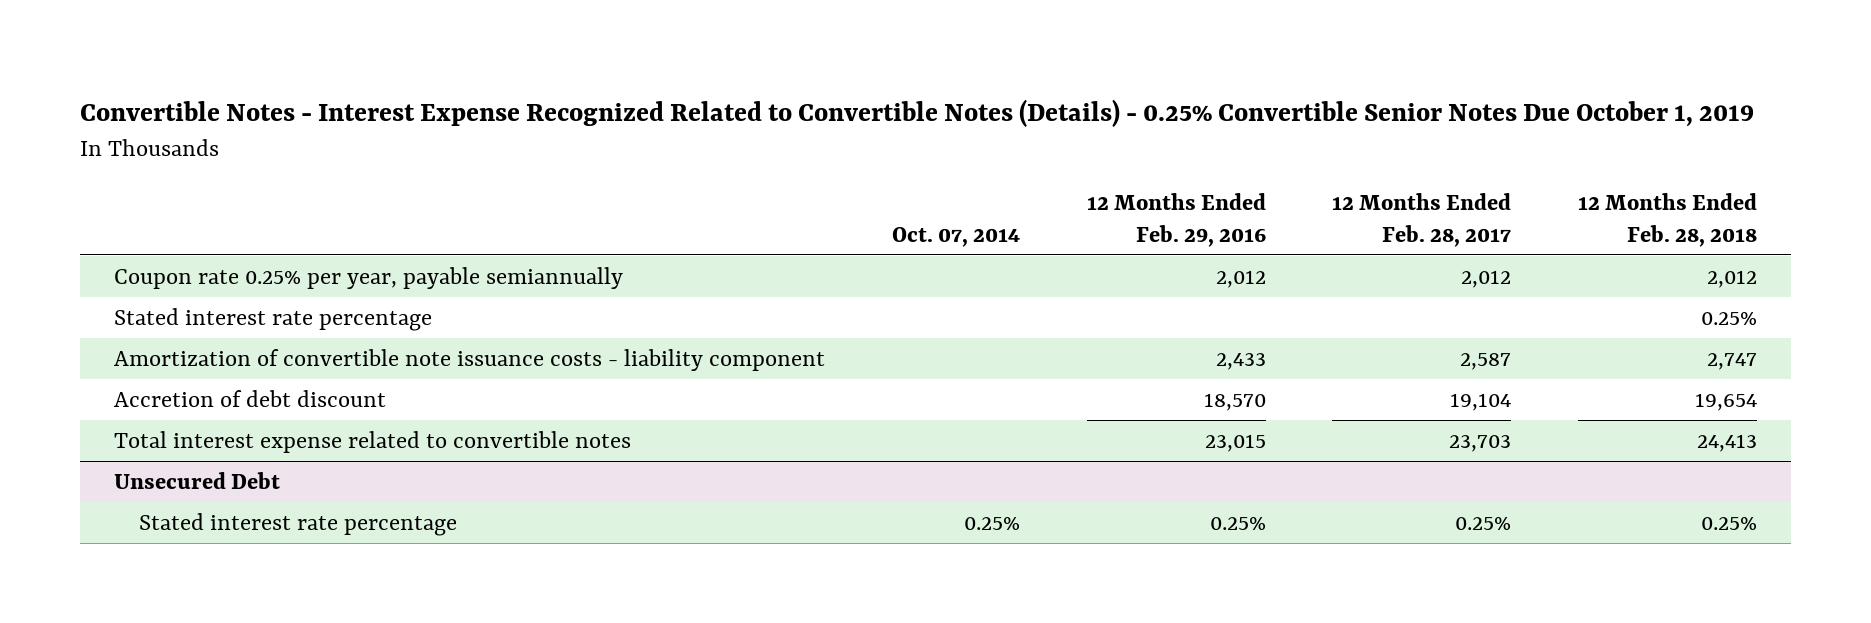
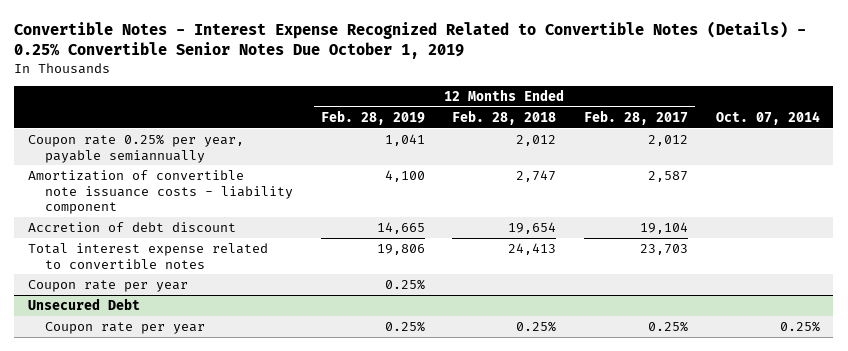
- | Oct. 07, 2014 | 12 Months Ended Feb. 29, 2016 | 12 Months Ended Feb. 28, 2017 | 12 Months Ended Feb. 28, 2018
+ | 12 Months Ended Feb. 28, 2019 | 12 Months Ended Feb. 28, 2018 | 12 Months Ended Feb. 28, 2017 | Oct. 07, 2014
- Stated interest rate percentage | | | | 0.25%
+ Coupon rate per year | 0.25% | | |
@ Unsecured Debt
- Stated interest rate percentage | 0.25% | 0.25% | 0.25% | 0.25%
+ Coupon rate per year | 0.25% | 0.25% | 0.25% | 0.25%

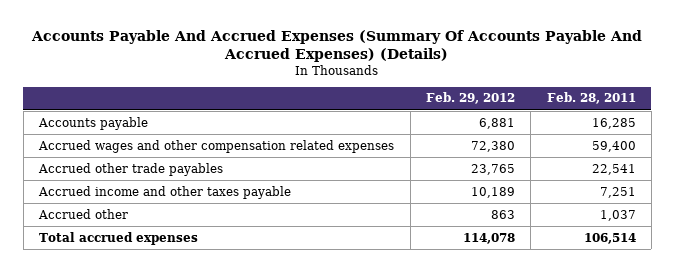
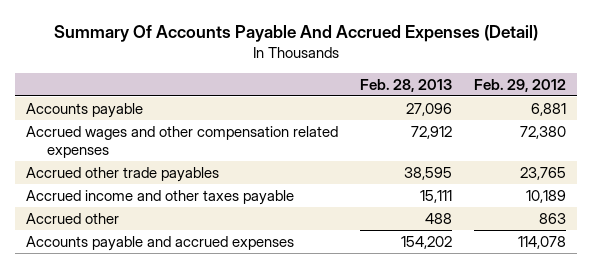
- Accounts Payable And Accrued Expenses (Summary Of Accounts Payable And Accrued Expenses) (Details)
+ Summary Of Accounts Payable And Accrued Expenses (Detail)
- | Feb. 29, 2012 | Feb. 28, 2011
+ | Feb. 28, 2013 | Feb. 29, 2012
- Total accrued expenses | 114,078 | 106,514
+ Accounts payable and accrued expenses | 154,202 | 114,078

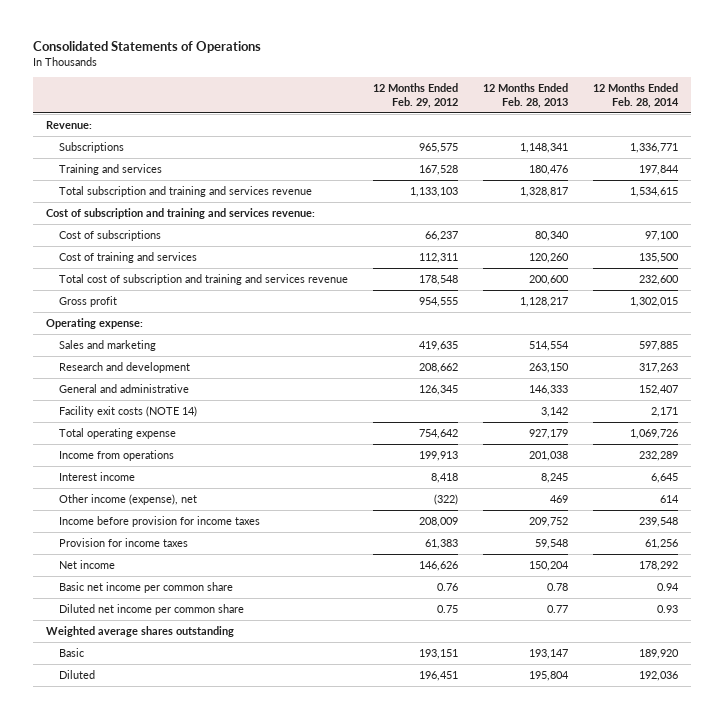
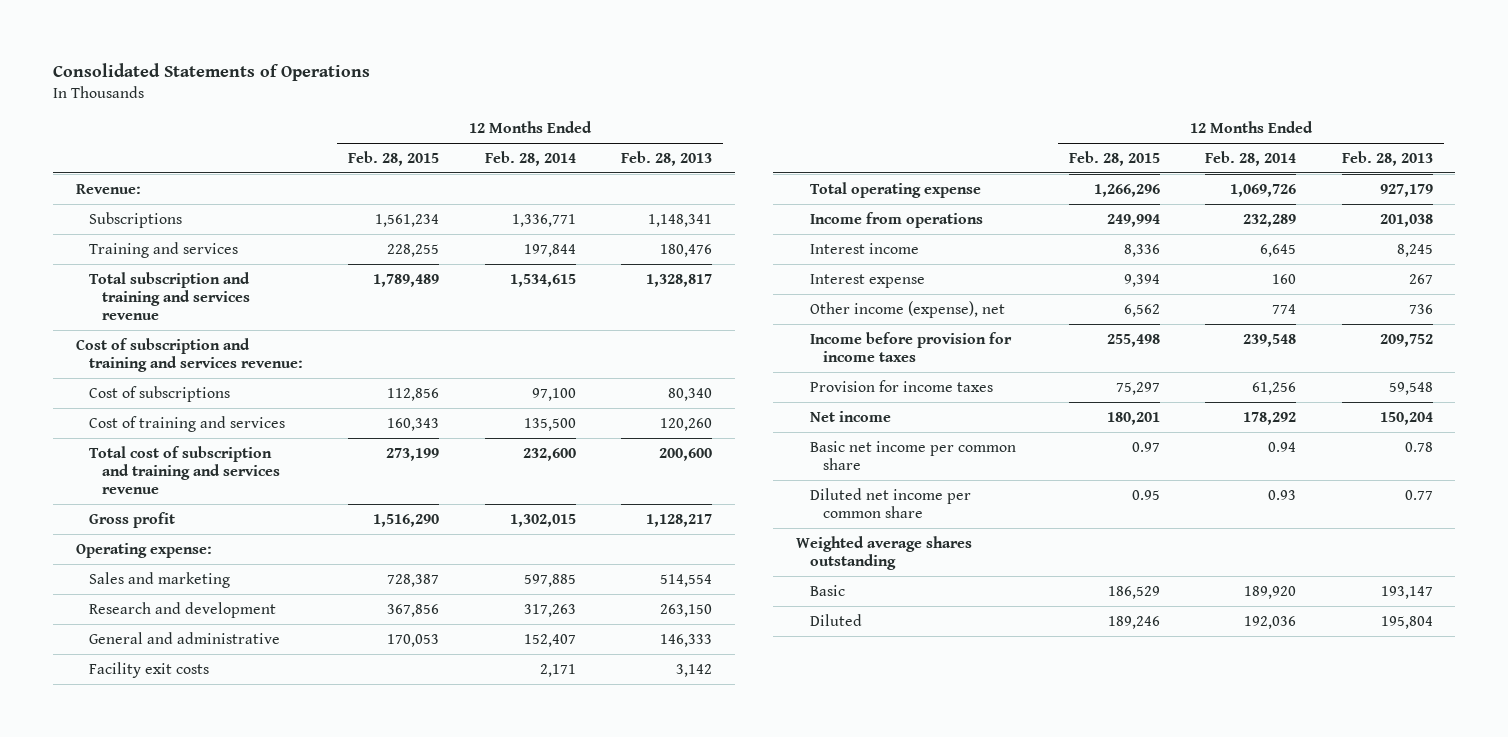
- | 12 Months Ended Feb. 29, 2012 | 12 Months Ended Feb. 28, 2013 | 12 Months Ended Feb. 28, 2014
+ | 12 Months Ended Feb. 28, 2015 | 12 Months Ended Feb. 28, 2014 | 12 Months Ended Feb. 28, 2013
- Facility exit costs (NOTE 14) | | 3,142 | 2,171
+ Facility exit costs | | 2,171 | 3,142
- Other income (expense), net | (322) | 469 | 614
+ Interest expense | 9,394 | 160 | 267
+ Other income (expense), net | 6,562 | 774 | 736

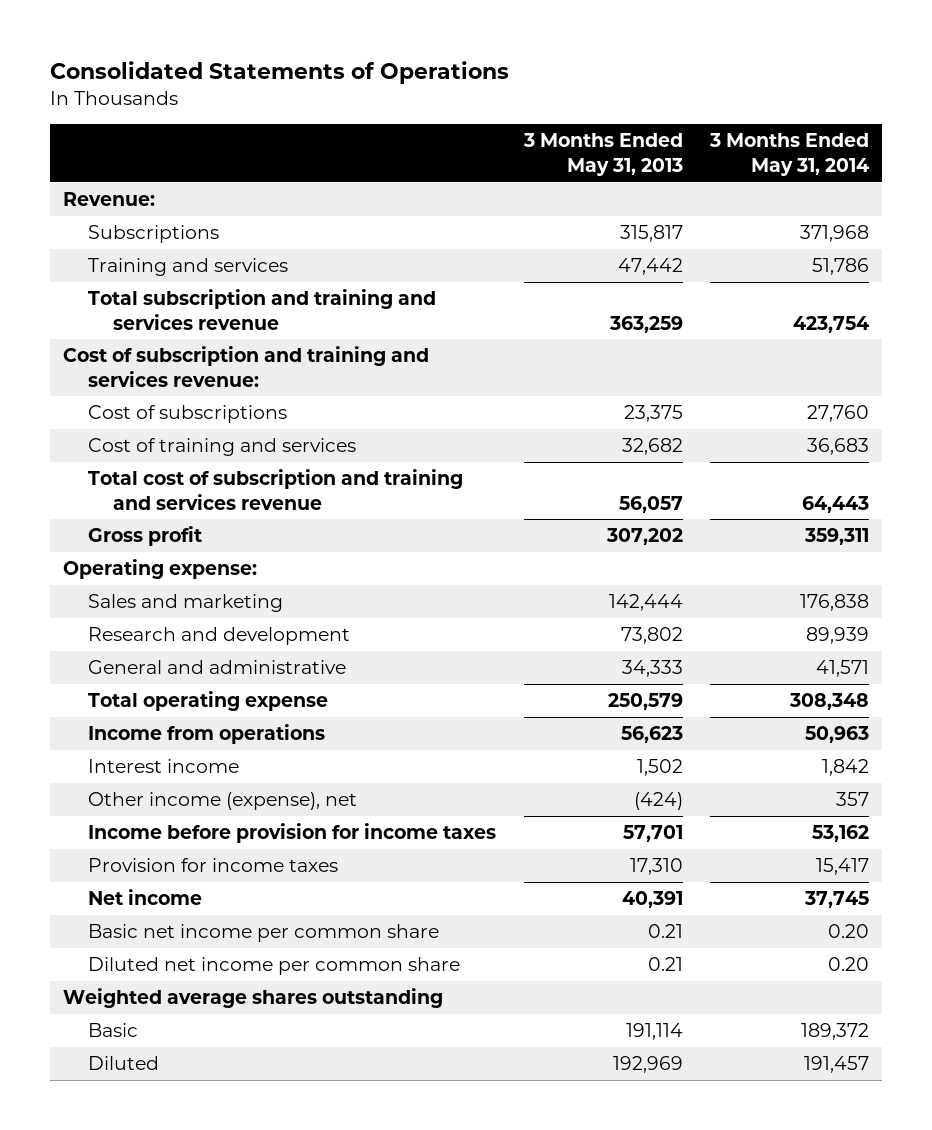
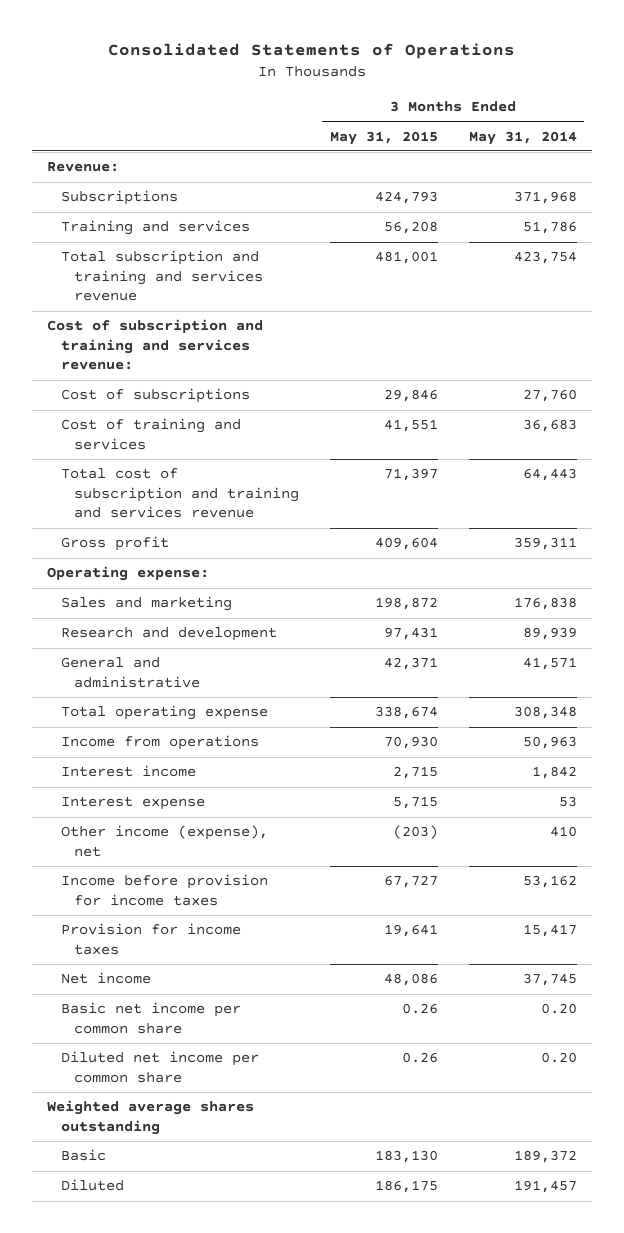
- | 3 Months Ended May 31, 2013 | 3 Months Ended May 31, 2014
+ | 3 Months Ended May 31, 2015 | 3 Months Ended May 31, 2014
- Other income (expense), net | (424) | 357
+ Interest expense | 5,715 | 53
+ Other income (expense), net | (203) | 410

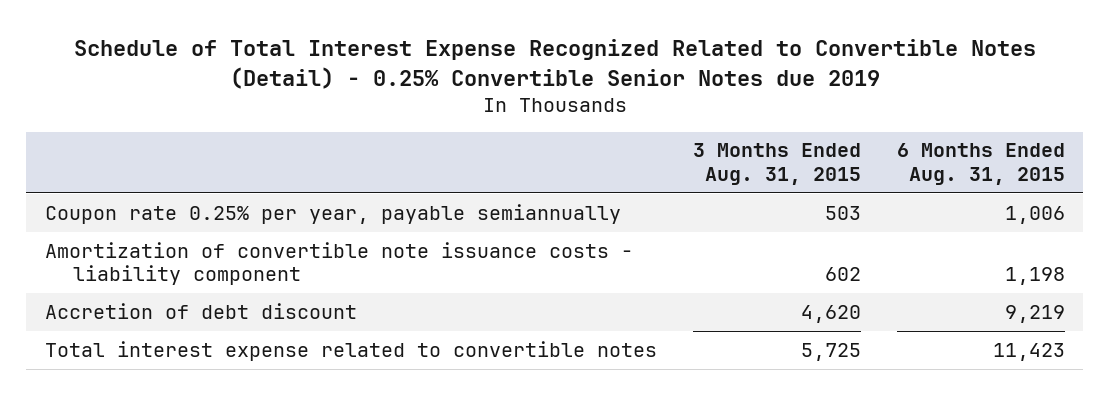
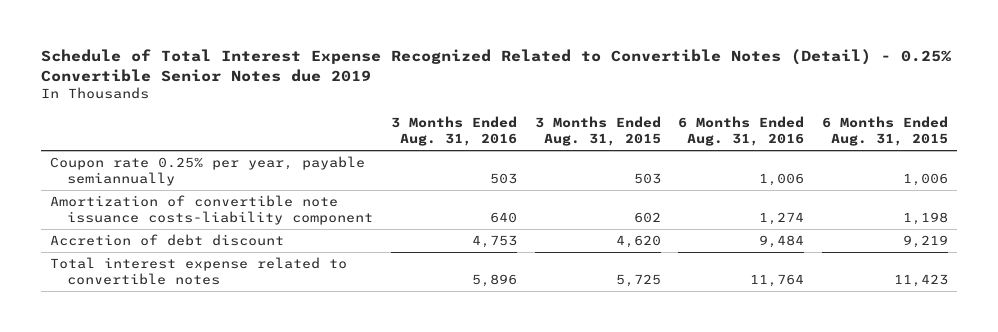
- | 3 Months Ended Aug. 31, 2015 | 6 Months Ended Aug. 31, 2015
+ | 3 Months Ended Aug. 31, 2016 | 3 Months Ended Aug. 31, 2015 | 6 Months Ended Aug. 31, 2016 | 6 Months Ended Aug. 31, 2015
- Amortization of convertible note issuance costs - liability component | 602 | 1,198
+ Amortization of convertible note issuance costs-liability component | 640 | 602 | 1,274 | 1,198

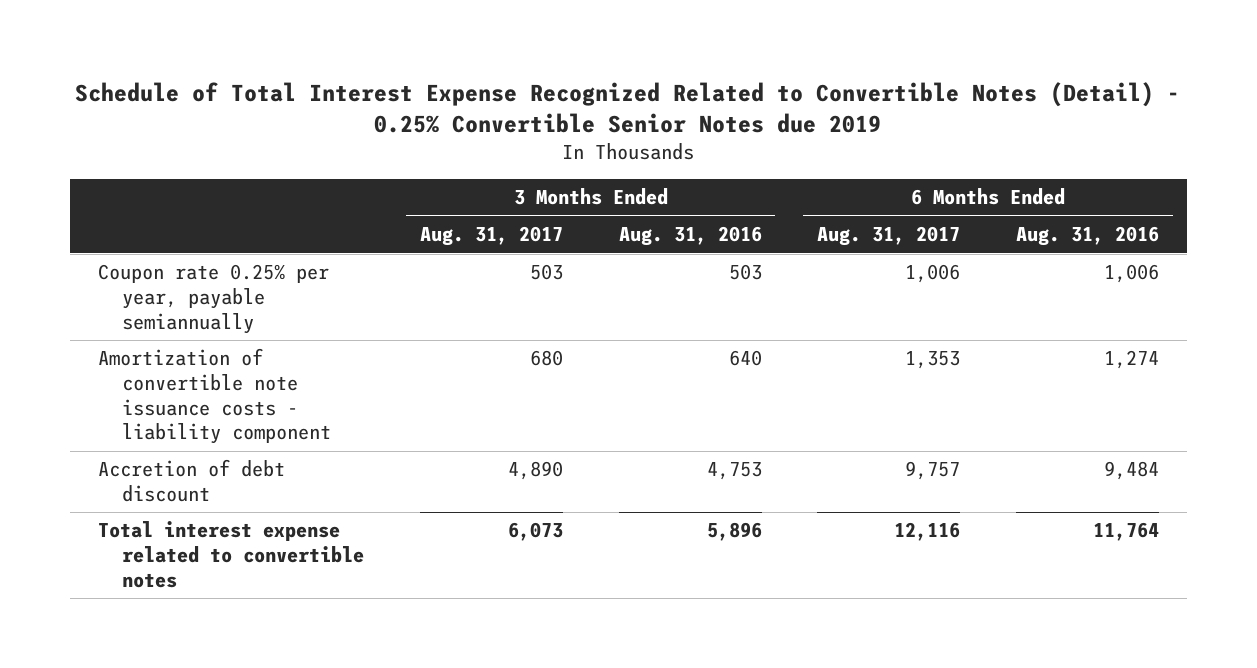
- | 3 Months Ended Aug. 31, 2016 | 3 Months Ended Aug. 31, 2015 | 6 Months Ended Aug. 31, 2016 | 6 Months Ended Aug. 31, 2015
+ | 3 Months Ended Aug. 31, 2017 | 3 Months Ended Aug. 31, 2016 | 6 Months Ended Aug. 31, 2017 | 6 Months Ended Aug. 31, 2016
- Amortization of convertible note issuance costs-liability component | 640 | 602 | 1,274 | 1,198
+ Amortization of convertible note issuance costs - liability component | 680 | 640 | 1,353 | 1,274

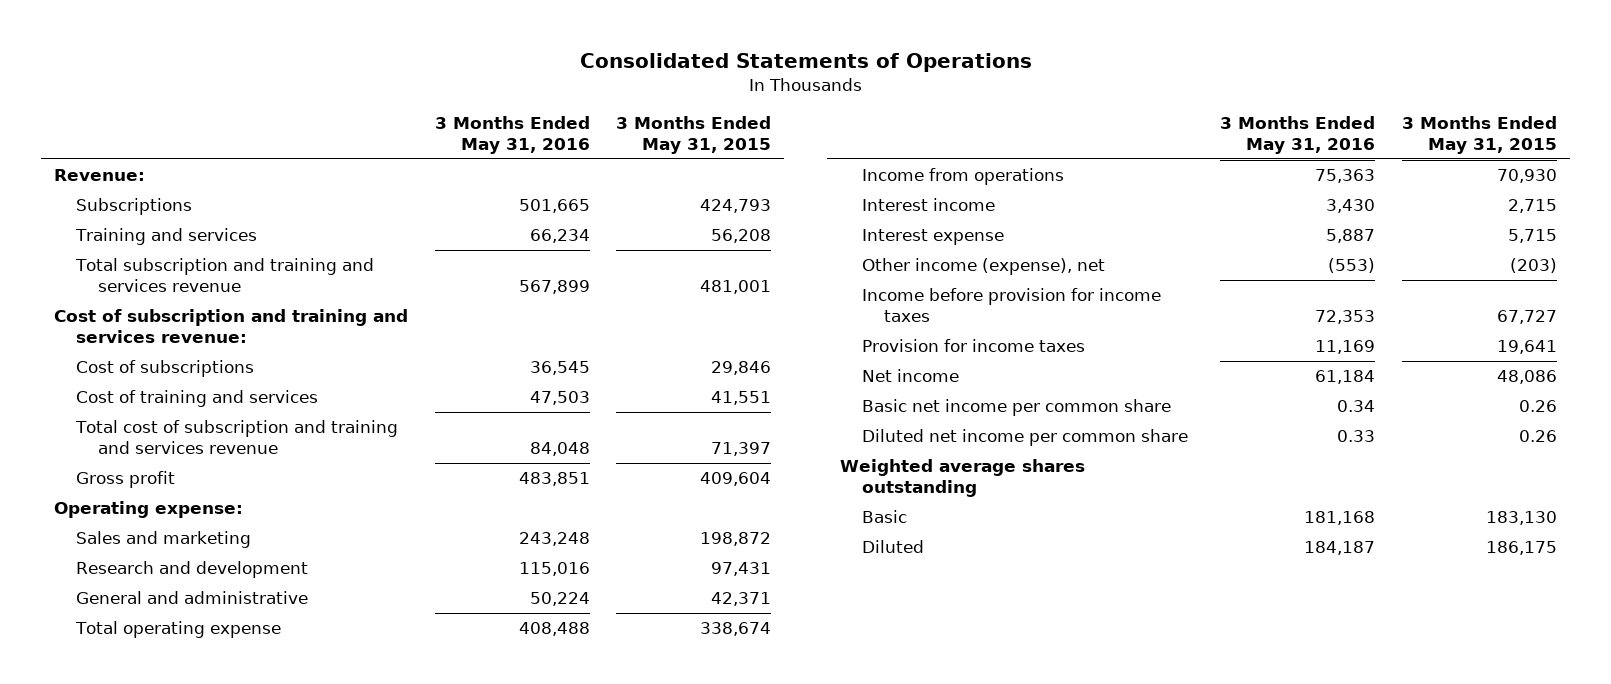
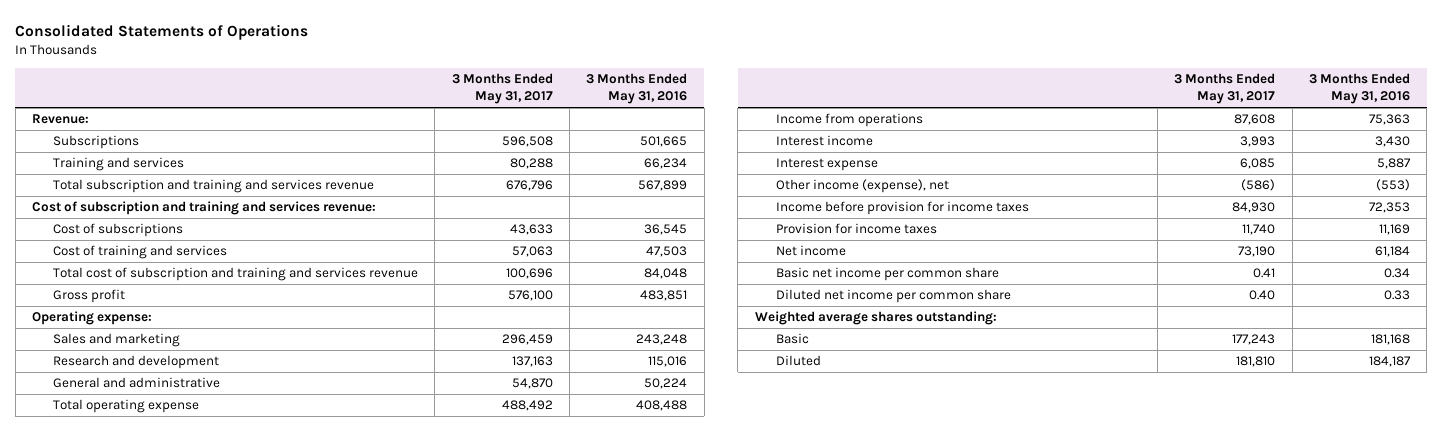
- | 3 Months Ended May 31, 2016 | 3 Months Ended May 31, 2015
+ | 3 Months Ended May 31, 2017 | 3 Months Ended May 31, 2016
- Weighted average shares outstanding
+ Weighted average shares outstanding:

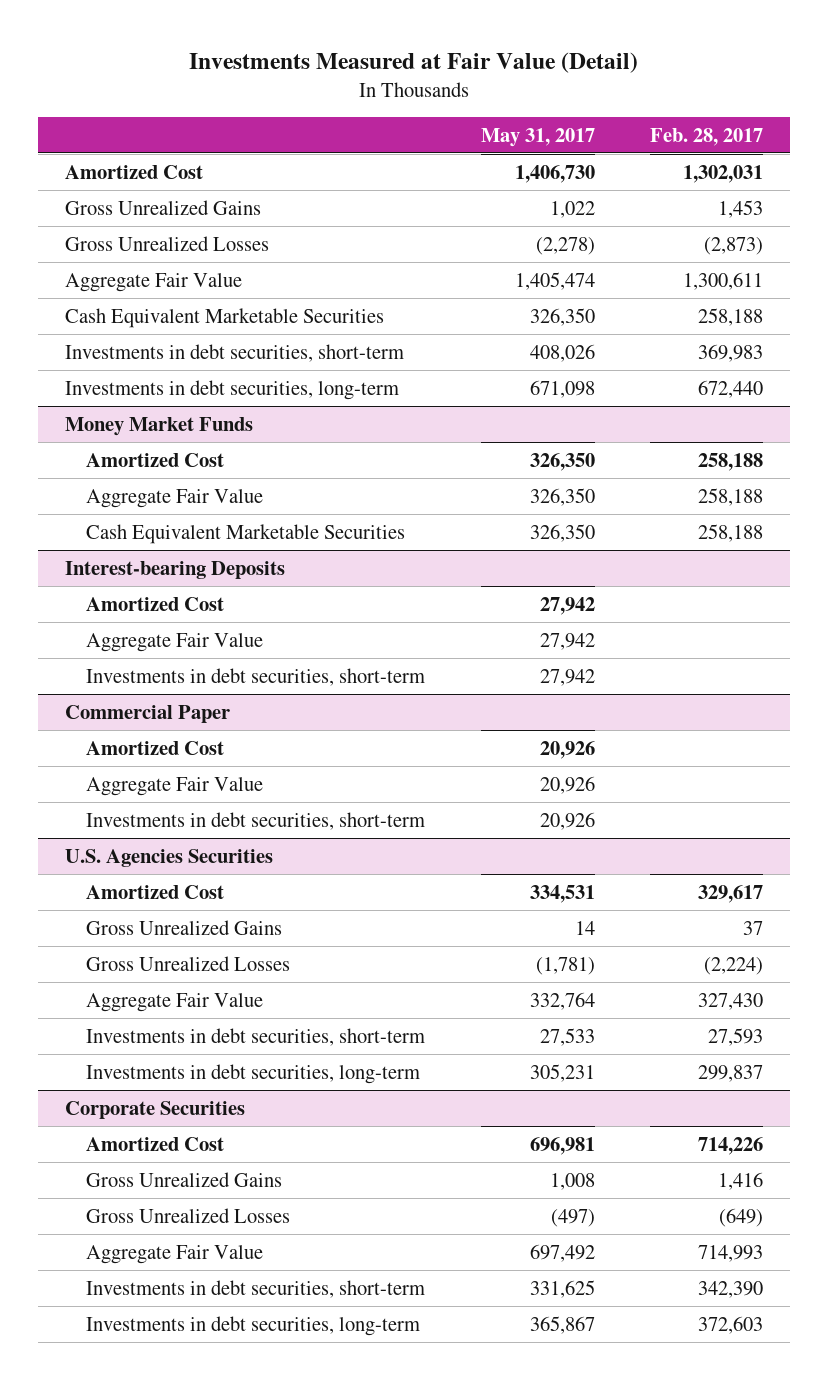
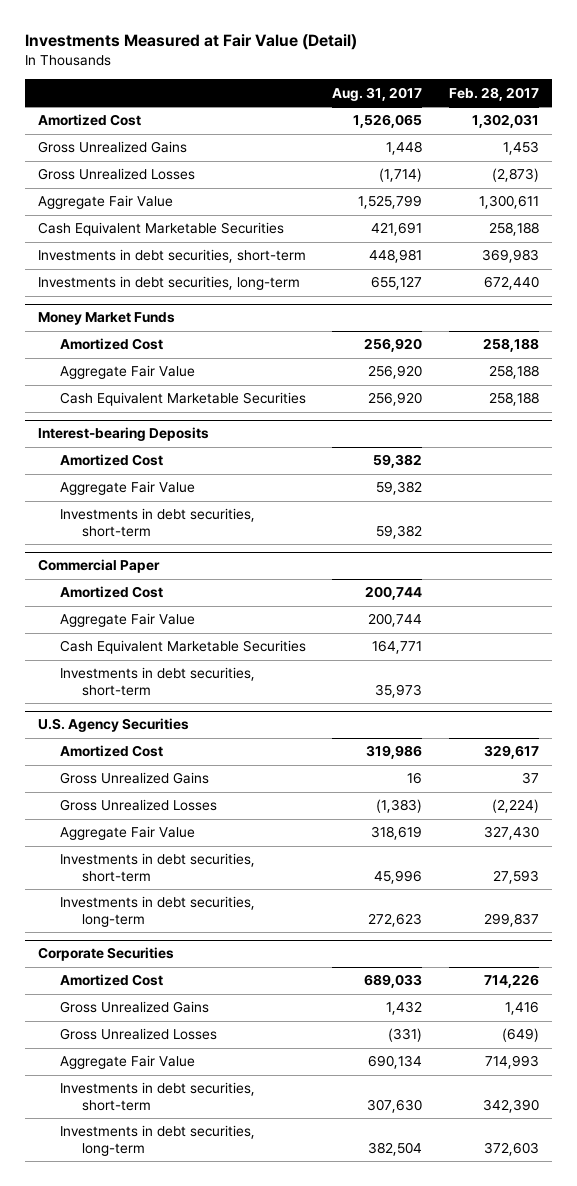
- | May 31, 2017 | Feb. 28, 2017
+ | Aug. 31, 2017 | Feb. 28, 2017
@ Commercial Paper
+ Cash Equivalent Marketable Securities | 164,771 |
- U.S. Agencies Securities
+ U.S. Agency Securities

